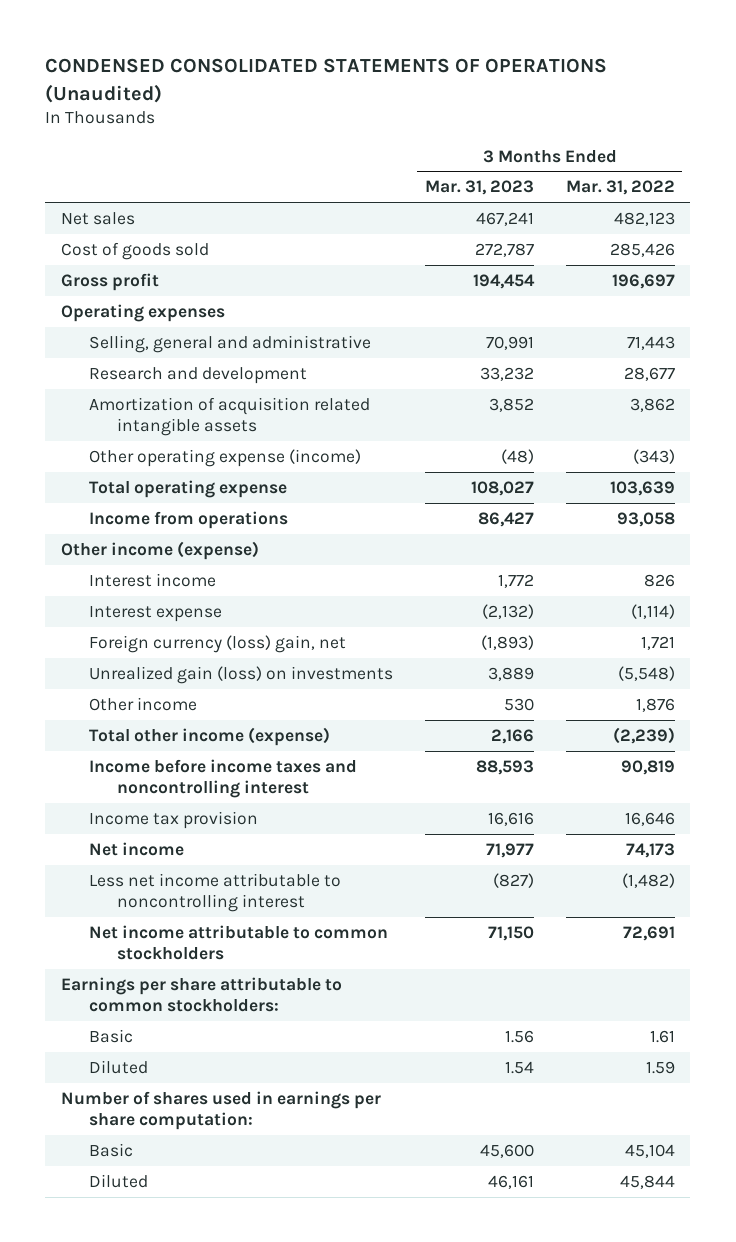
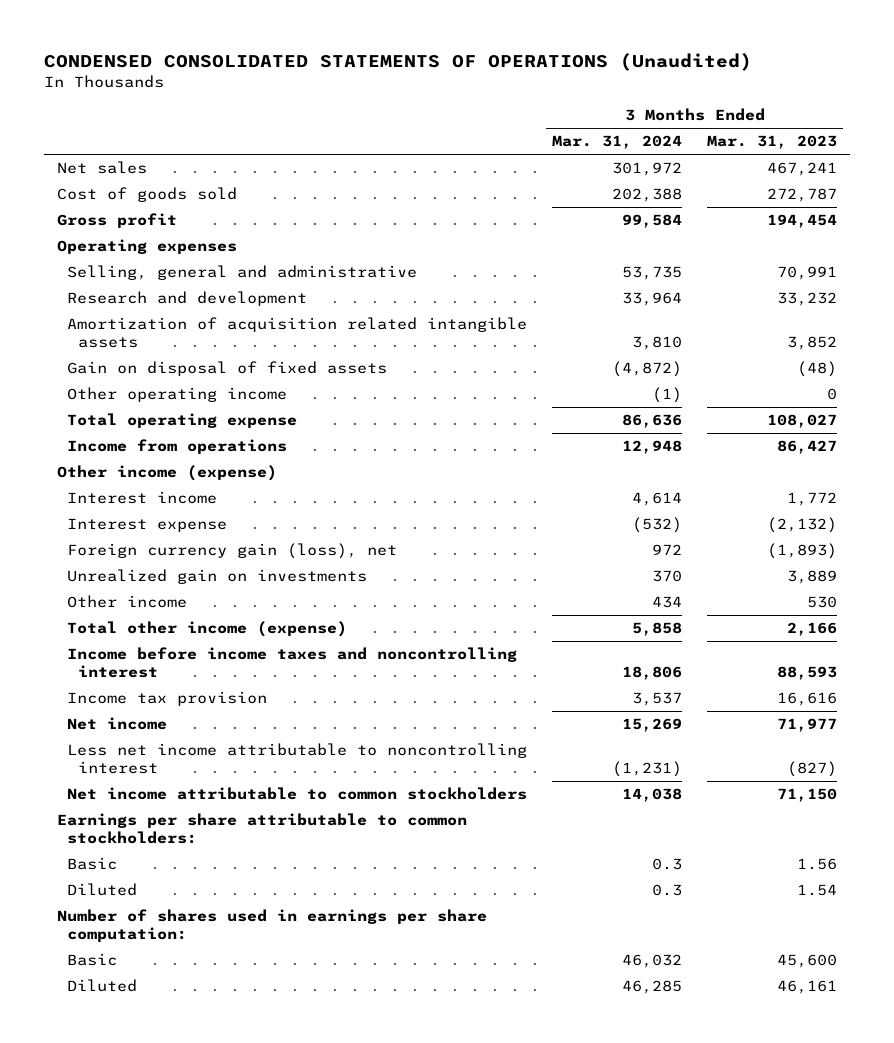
- | 3 Months Ended Mar. 31, 2023 | 3 Months Ended Mar. 31, 2022
+ | 3 Months Ended Mar. 31, 2024 | 3 Months Ended Mar. 31, 2023
- Other operating expense (income) | (48) | (343)
+ Gain on disposal of fixed assets | (4,872) | (48)
+ Other operating income | (1) | 0
- Foreign currency (loss) gain, net | (1,893) | 1,721
- Unrealized gain (loss) on investments | 3,889 | (5,548)
+ Foreign currency gain (loss), net | 972 | (1,893)
+ Unrealized gain on investments | 370 | 3,889

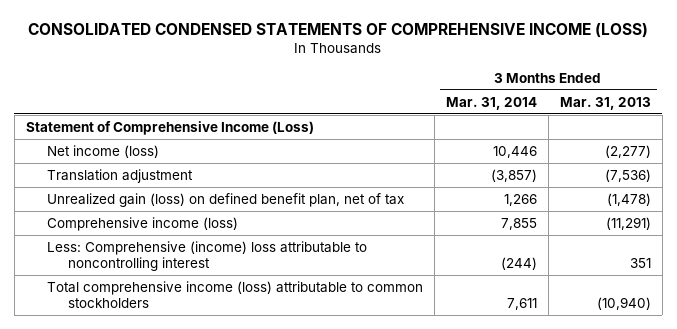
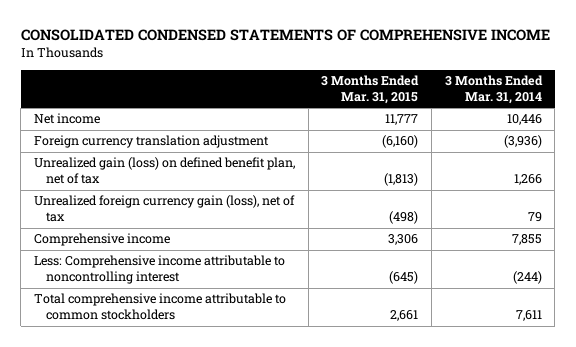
- CONSOLIDATED CONDENSED STATEMENTS OF COMPREHENSIVE INCOME (LOSS)
+ CONSOLIDATED CONDENSED STATEMENTS OF COMPREHENSIVE INCOME
- | 3 Months Ended Mar. 31, 2014 | 3 Months Ended Mar. 31, 2013
+ | 3 Months Ended Mar. 31, 2015 | 3 Months Ended Mar. 31, 2014
- Statement of Comprehensive Income (Loss)
- Net income (loss) | 10,446 | (2,277)
- Translation adjustment | (3,857) | (7,536)
+ Net income | 11,777 | 10,446
+ Foreign currency translation adjustment | (6,160) | (3,936)
- Comprehensive income (loss) | 7,855 | (11,291)
- Less: Comprehensive (income) loss attributable to noncontrolling interest | (244) | 351
- Total comprehensive income (loss) attributable to common stockholders | 7,611 | (10,940)
+ Unrealized foreign currency gain (loss), net of tax | (498) | 79
+ Comprehensive income | 3,306 | 7,855
+ Less: Comprehensive income attributable to noncontrolling interest | (645) | (244)
+ Total comprehensive income attributable to common stockholders | 2,661 | 7,611

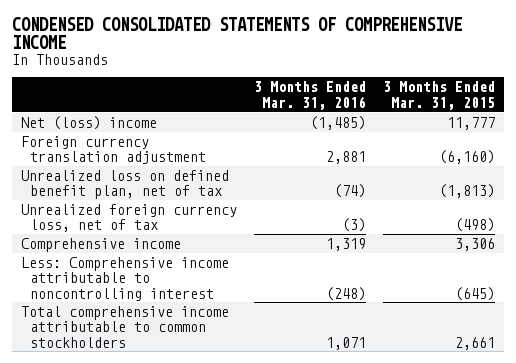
- CONSOLIDATED CONDENSED STATEMENTS OF COMPREHENSIVE INCOME
+ CONDENSED CONSOLIDATED STATEMENTS OF COMPREHENSIVE INCOME
- | 3 Months Ended Mar. 31, 2015 | 3 Months Ended Mar. 31, 2014
+ | 3 Months Ended Mar. 31, 2016 | 3 Months Ended Mar. 31, 2015
- Net income | 11,777 | 10,446
+ Net (loss) income | (1,485) | 11,777
- Unrealized gain (loss) on defined benefit plan, net of tax | (1,813) | 1,266
- Unrealized foreign currency gain (loss), net of tax | (498) | 79
+ Unrealized loss on defined benefit plan, net of tax | (74) | (1,813)
+ Unrealized foreign currency loss, net of tax | (3) | (498)

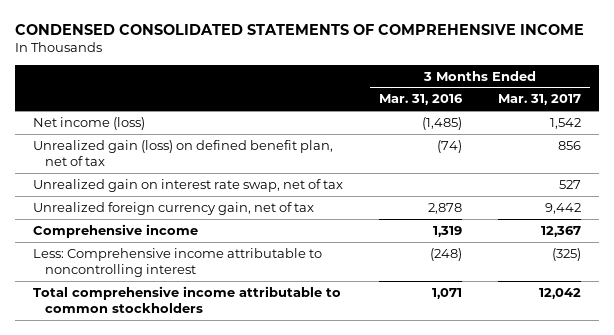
- | 3 Months Ended Mar. 31, 2016 | 3 Months Ended Mar. 31, 2015
+ | 3 Months Ended Mar. 31, 2016 | 3 Months Ended Mar. 31, 2017
- Net (loss) income | (1,485) | 11,777
- Foreign currency translation adjustment | 2,881 | (6,160)
- Unrealized loss on defined benefit plan, net of tax | (74) | (1,813)
- Unrealized foreign currency loss, net of tax | (3) | (498)
+ Net income (loss) | (1,485) | 1,542
+ Unrealized gain (loss) on defined benefit plan, net of tax | (74) | 856
+ Unrealized gain on interest rate swap, net of tax | | 527
+ Unrealized foreign currency gain, net of tax | 2,878 | 9,442

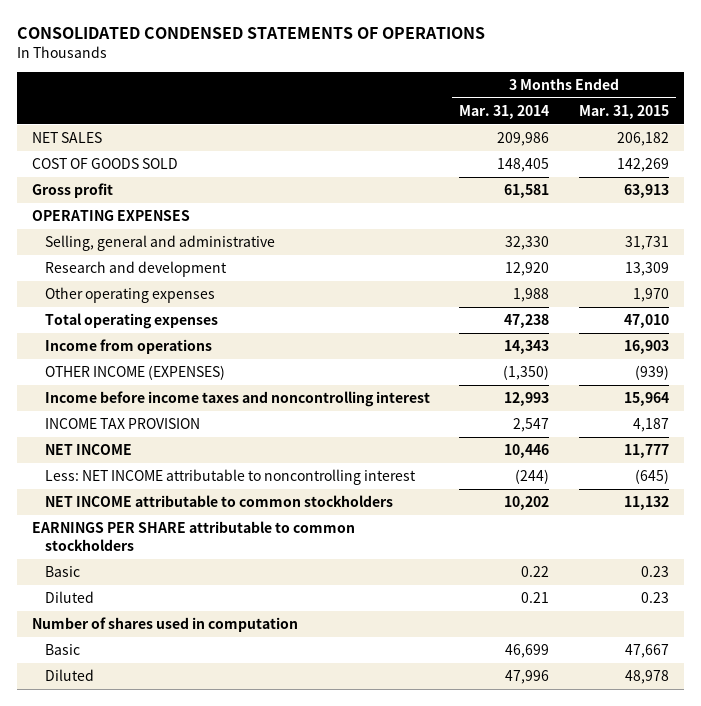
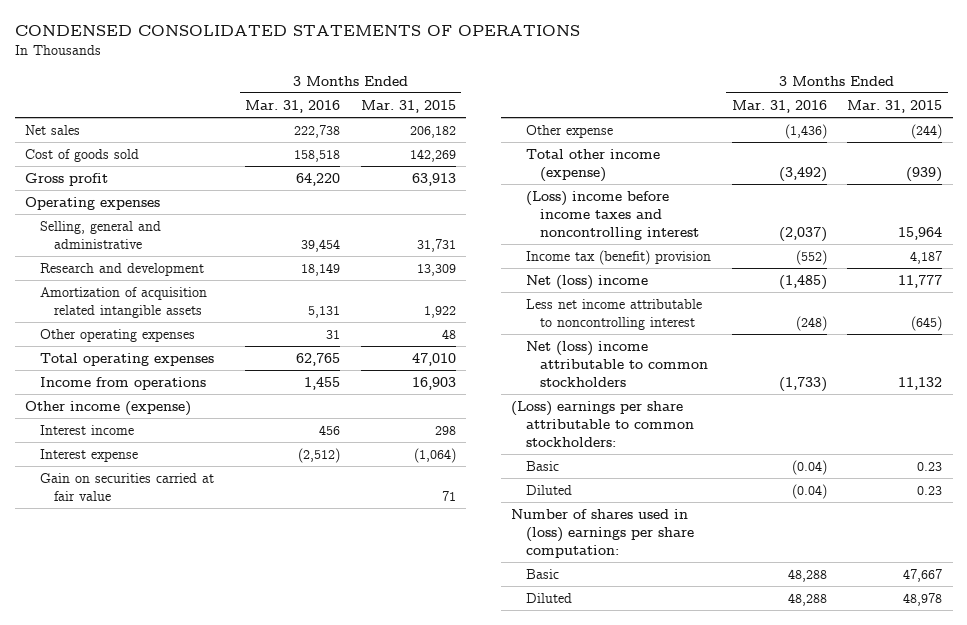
- CONSOLIDATED CONDENSED STATEMENTS OF OPERATIONS
+ CONDENSED CONSOLIDATED STATEMENTS OF OPERATIONS
- | 3 Months Ended Mar. 31, 2014 | 3 Months Ended Mar. 31, 2015
+ | 3 Months Ended Mar. 31, 2016 | 3 Months Ended Mar. 31, 2015
- NET SALES | 209,986 | 206,182
- COST OF GOODS SOLD | 148,405 | 142,269
+ Net sales | 222,738 | 206,182
+ Cost of goods sold | 158,518 | 142,269
- OPERATING EXPENSES
+ Operating expenses
- Other operating expenses | 1,988 | 1,970
+ Amortization of acquisition related intangible assets | 5,131 | 1,922
+ Other operating expenses | 31 | 48
- OTHER INCOME (EXPENSES) | (1,350) | (939)
- Income before income taxes and noncontrolling interest | 12,993 | 15,964
- INCOME TAX PROVISION | 2,547 | 4,187
- NET INCOME | 10,446 | 11,777
- Less: NET INCOME attributable to noncontrolling interest | (244) | (645)
- NET INCOME attributable to common stockholders | 10,202 | 11,132
- EARNINGS PER SHARE attributable to common stockholders
+ Other income (expense)
+ Interest income | 456 | 298
+ Interest expense | (2,512) | (1,064)
+ Gain on securities carried at fair value | | 71
+ Other expense | (1,436) | (244)
+ Total other income (expense) | (3,492) | (939)
+ (Loss) income before income taxes and noncontrolling interest | (2,037) | 15,964
+ Income tax (benefit) provision | (552) | 4,187
+ Net (loss) income | (1,485) | 11,777
+ Less net income attributable to noncontrolling interest | (248) | (645)
+ Net (loss) income attributable to common stockholders | (1,733) | 11,132
+ (Loss) earnings per share attributable to common stockholders:
- Number of shares used in computation
+ Number of shares used in (loss) earnings per share computation:

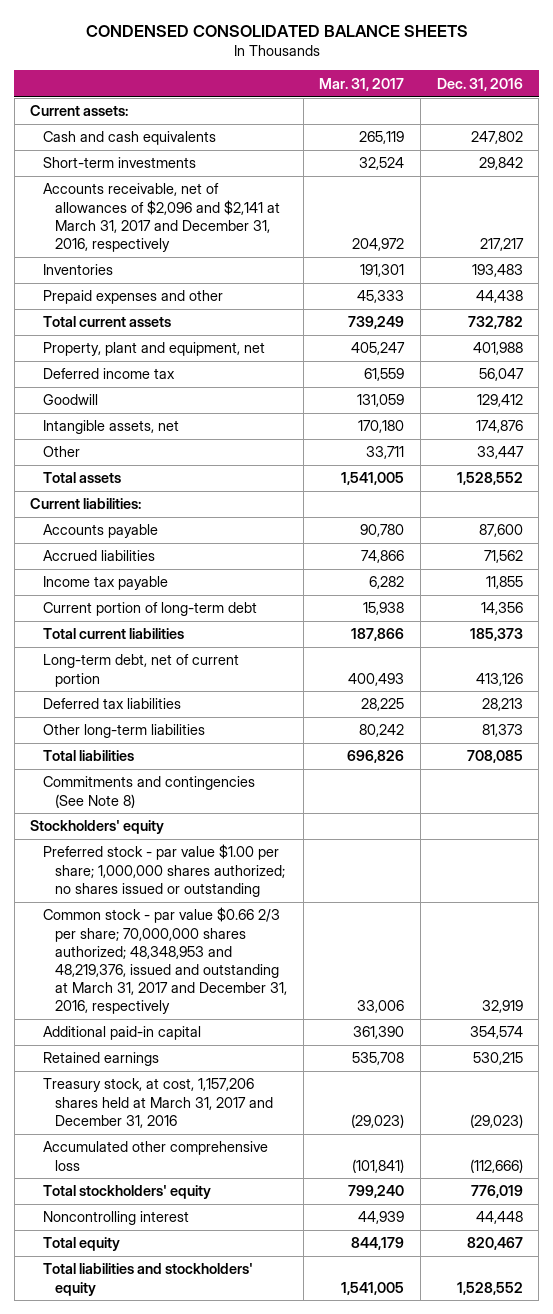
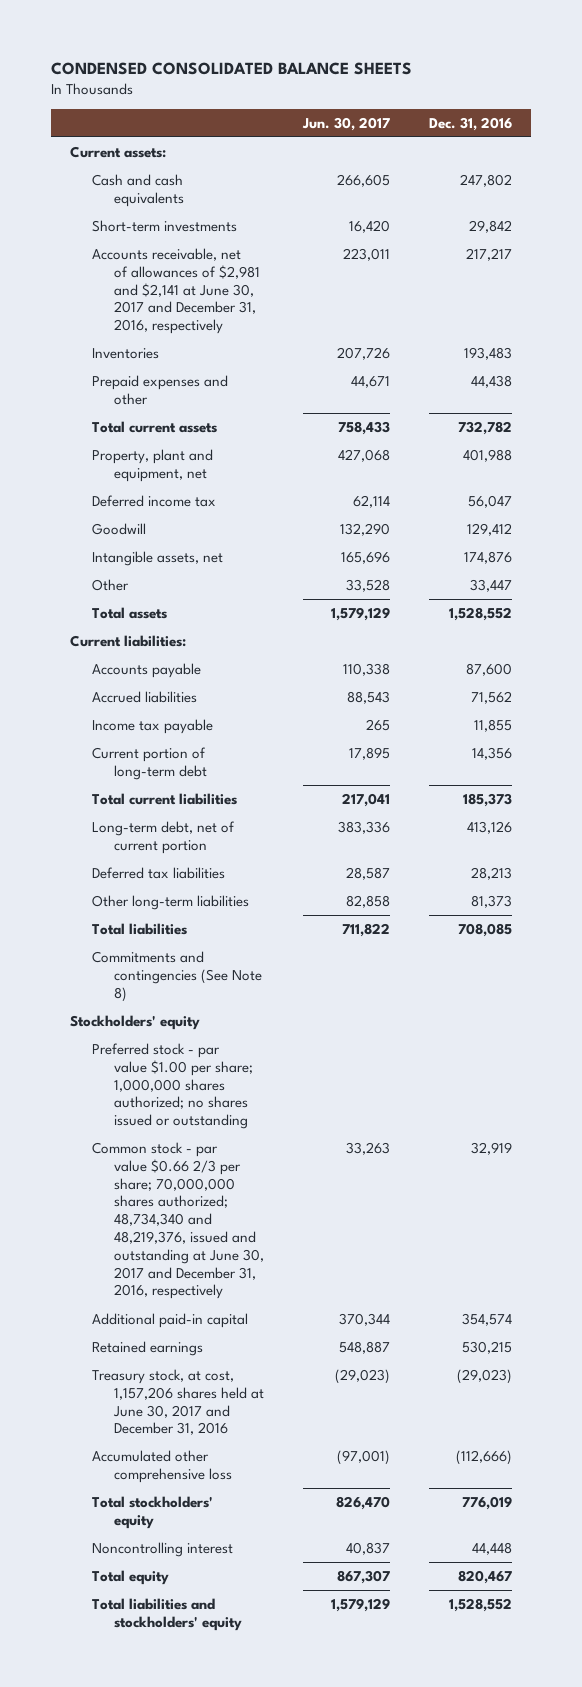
- | Mar. 31, 2017 | Dec. 31, 2016
+ | Jun. 30, 2017 | Dec. 31, 2016
- Accounts receivable, net of allowances of $2,096 and $2,141 at March 31, 2017 and December 31, 2016, respectively | 204,972 | 217,217
+ Accounts receivable, net of allowances of $2,981 and $2,141 at June 30, 2017 and December 31, 2016, respectively | 223,011 | 217,217
- Common stock - par value $0.66 2/3 per share; 70,000,000 shares authorized; 48,348,953 and 48,219,376, issued and outstanding at March 31, 2017 and December 31, 2016, respectively | 33,006 | 32,919
+ Common stock - par value $0.66 2/3 per share; 70,000,000 shares authorized; 48,734,340 and 48,219,376, issued and outstanding at June 30, 2017 and December 31, 2016, respectively | 33,263 | 32,919
- Treasury stock, at cost, 1,157,206 shares held at March 31, 2017 and December 31, 2016 | (29,023) | (29,023)
+ Treasury stock, at cost, 1,157,206 shares held at June 30, 2017 and December 31, 2016 | (29,023) | (29,023)

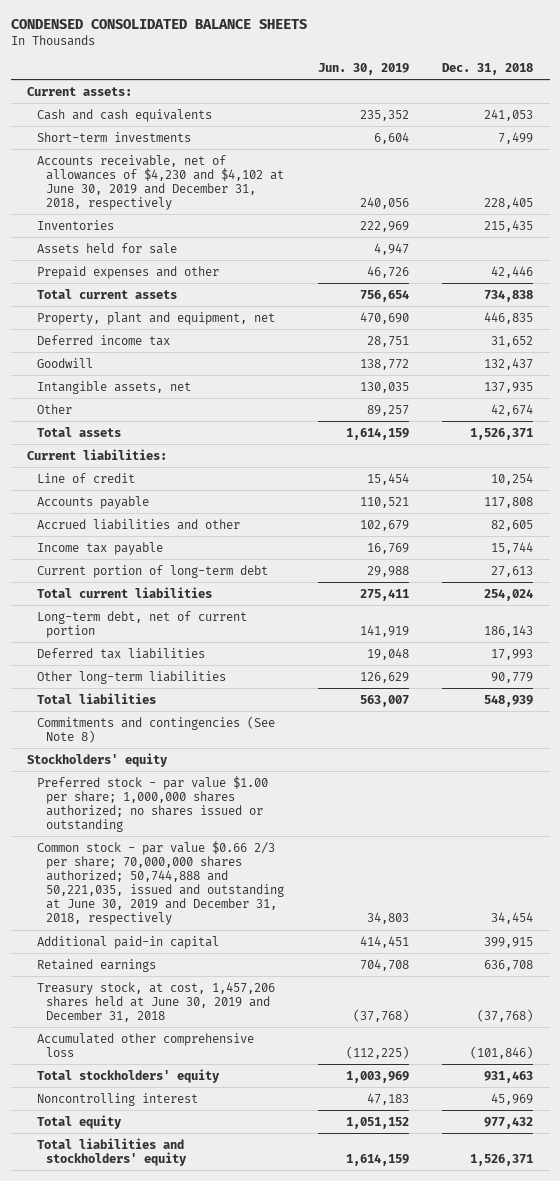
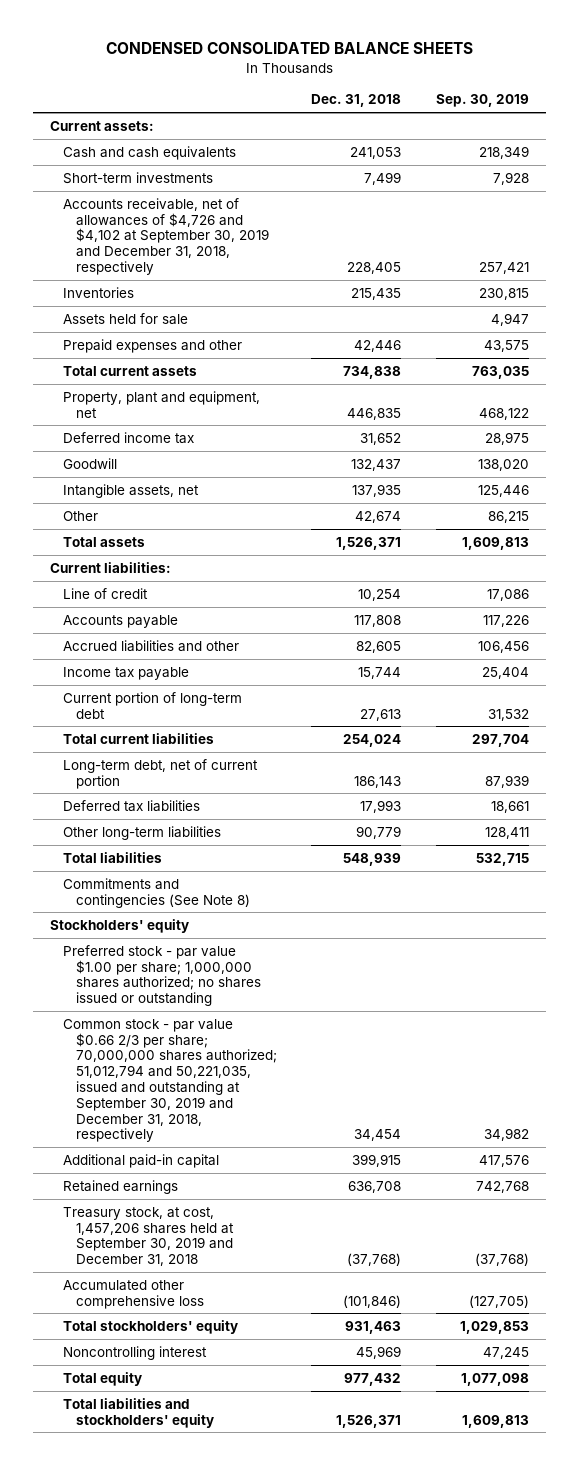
- | Jun. 30, 2019 | Dec. 31, 2018
+ | Dec. 31, 2018 | Sep. 30, 2019
- Accounts receivable, net of allowances of $4,230 and $4,102 at June 30, 2019 and December 31, 2018, respectively | 240,056 | 228,405
+ Accounts receivable, net of allowances of $4,726 and $4,102 at September 30, 2019 and December 31, 2018, respectively | 228,405 | 257,421
- Common stock - par value $0.66 2/3 per share; 70,000,000 shares authorized; 50,744,888 and 50,221,035, issued and outstanding at June 30, 2019 and December 31, 2018, respectively | 34,803 | 34,454
+ Common stock - par value $0.66 2/3 per share; 70,000,000 shares authorized; 51,012,794 and 50,221,035, issued and outstanding at September 30, 2019 and December 31, 2018, respectively | 34,454 | 34,982
- Treasury stock, at cost, 1,457,206 shares held at June 30, 2019 and December 31, 2018 | (37,768) | (37,768)
+ Treasury stock, at cost, 1,457,206 shares held at September 30, 2019 and December 31, 2018 | (37,768) | (37,768)

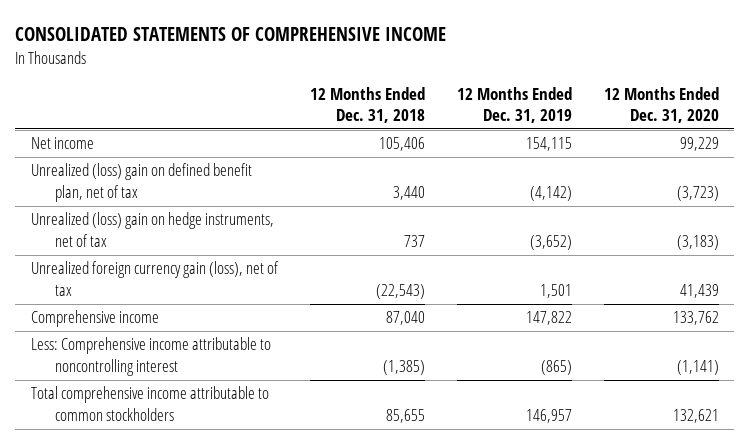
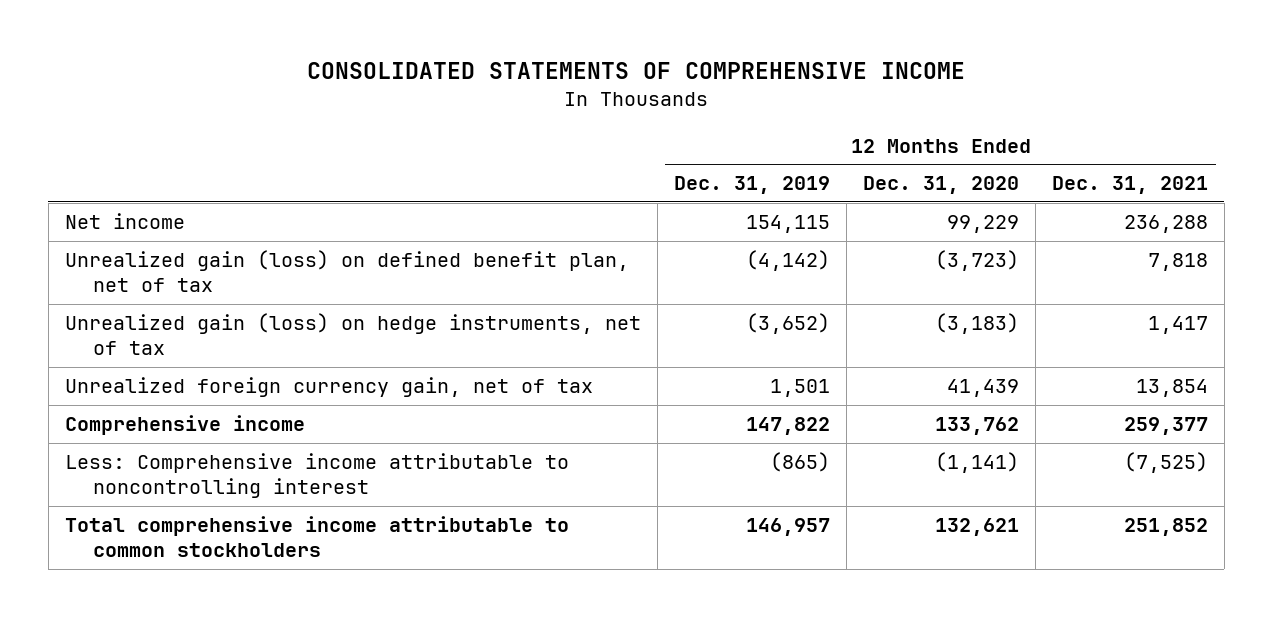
- | 12 Months Ended Dec. 31, 2018 | 12 Months Ended Dec. 31, 2019 | 12 Months Ended Dec. 31, 2020
+ | 12 Months Ended Dec. 31, 2019 | 12 Months Ended Dec. 31, 2020 | 12 Months Ended Dec. 31, 2021
- Unrealized (loss) gain on defined benefit plan, net of tax | 3,440 | (4,142) | (3,723)
- Unrealized (loss) gain on hedge instruments, net of tax | 737 | (3,652) | (3,183)
- Unrealized foreign currency gain (loss), net of tax | (22,543) | 1,501 | 41,439
+ Unrealized gain (loss) on defined benefit plan, net of tax | (4,142) | (3,723) | 7,818
+ Unrealized gain (loss) on hedge instruments, net of tax | (3,652) | (3,183) | 1,417
+ Unrealized foreign currency gain, net of tax | 1,501 | 41,439 | 13,854

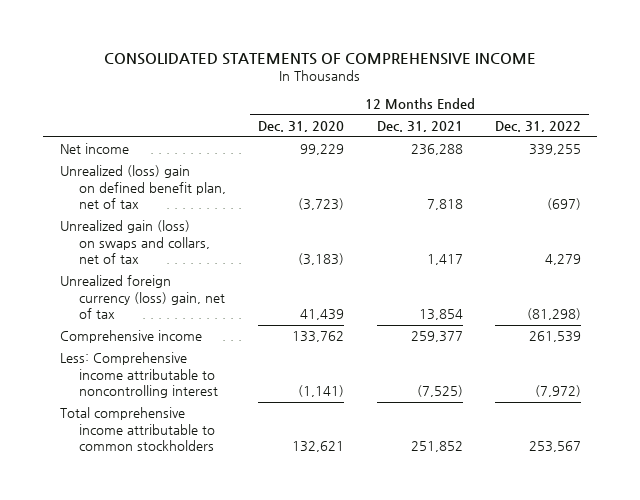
- | 12 Months Ended Dec. 31, 2019 | 12 Months Ended Dec. 31, 2020 | 12 Months Ended Dec. 31, 2021
+ | 12 Months Ended Dec. 31, 2020 | 12 Months Ended Dec. 31, 2021 | 12 Months Ended Dec. 31, 2022
- Unrealized gain (loss) on defined benefit plan, net of tax | (4,142) | (3,723) | 7,818
- Unrealized gain (loss) on hedge instruments, net of tax | (3,652) | (3,183) | 1,417
- Unrealized foreign currency gain, net of tax | 1,501 | 41,439 | 13,854
+ Unrealized (loss) gain on defined benefit plan, net of tax | (3,723) | 7,818 | (697)
+ Unrealized gain (loss) on swaps and collars, net of tax | (3,183) | 1,417 | 4,279
+ Unrealized foreign currency (loss) gain, net of tax | 41,439 | 13,854 | (81,298)

